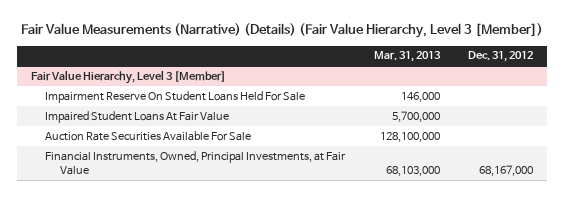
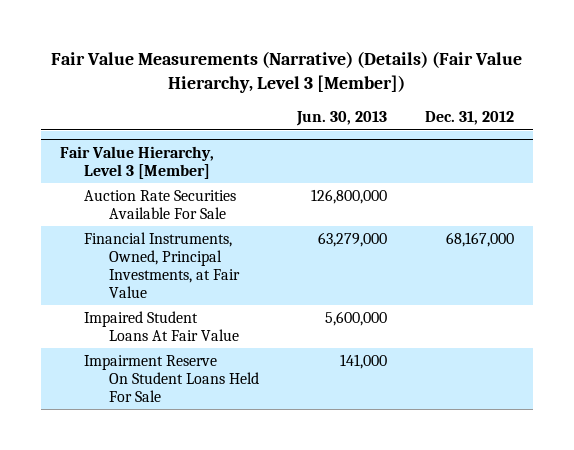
- | Mar. 31, 2013 | Dec. 31, 2012
+ | Jun. 30, 2013 | Dec. 31, 2012
@ Fair Value Hierarchy, Level 3 [Member]
moved down: Impaired Student Loans At Fair Value | 5,600,000 |
moved down: Impairment Reserve On Student Loans Held For Sale | 141,000 |

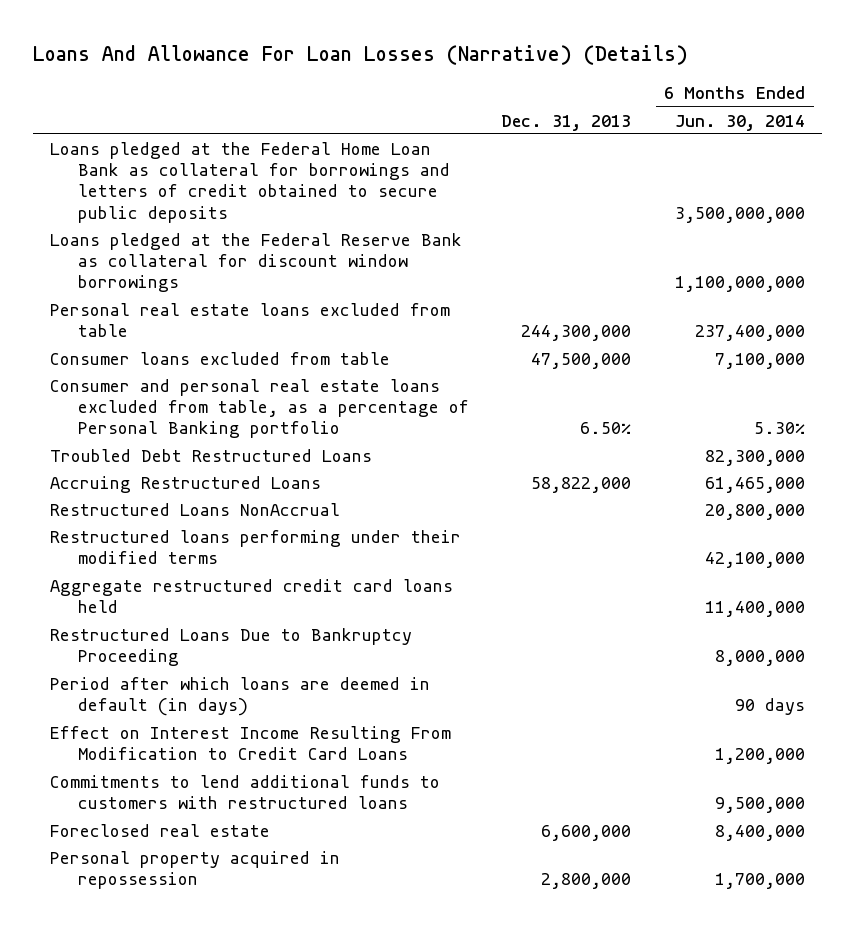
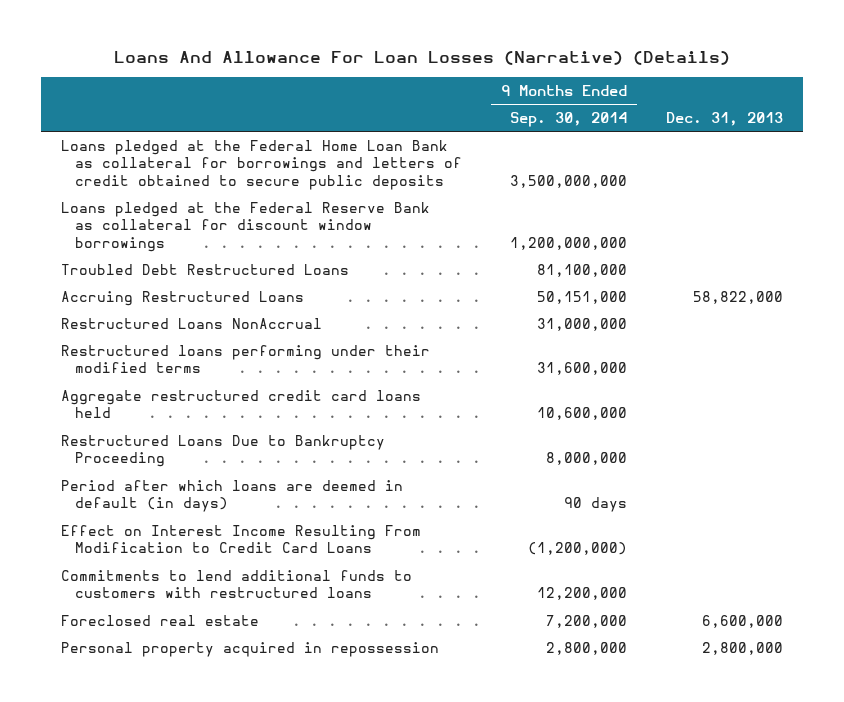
- | Dec. 31, 2013 | 6 Months Ended Jun. 30, 2014
+ | 9 Months Ended Sep. 30, 2014 | Dec. 31, 2013
- Personal real estate loans excluded from table | 244,300,000 | 237,400,000
- Consumer loans excluded from table | 47,500,000 | 7,100,000
- Consumer and personal real estate loans excluded from table, as a percentage of Personal Banking portfolio | 6.50% | 5.30%

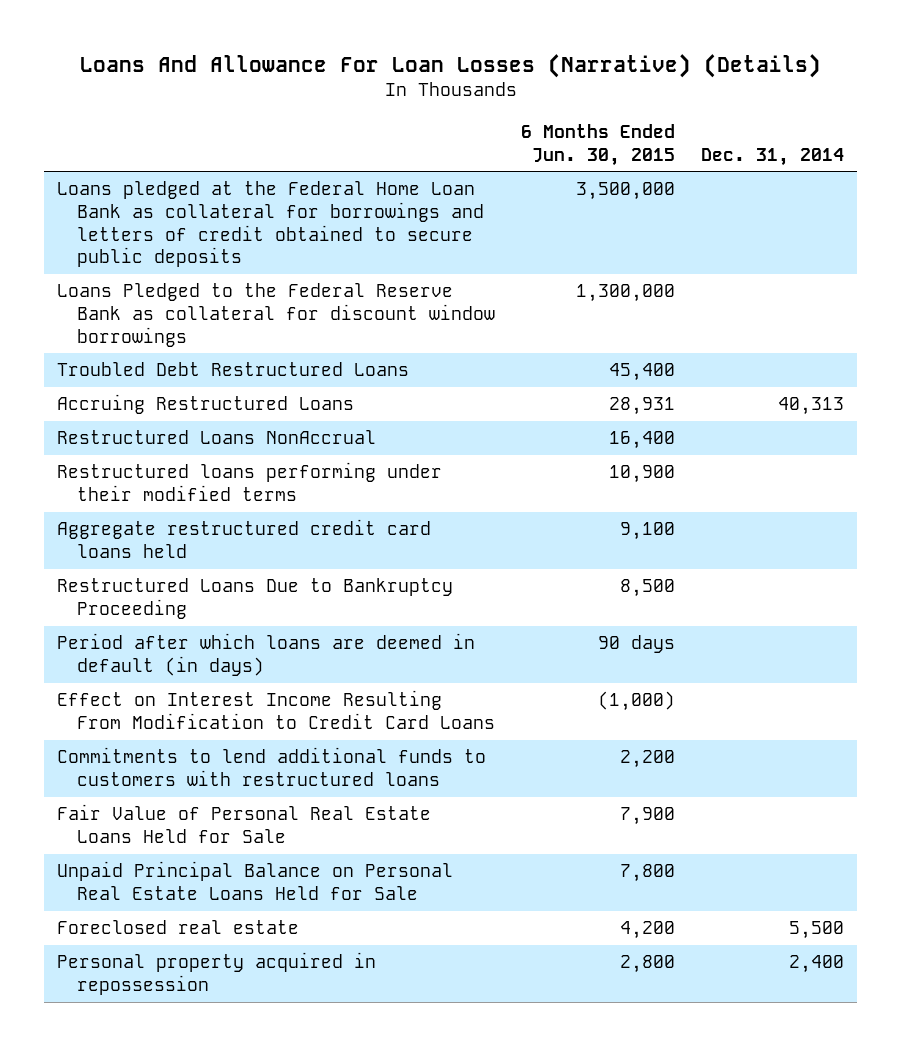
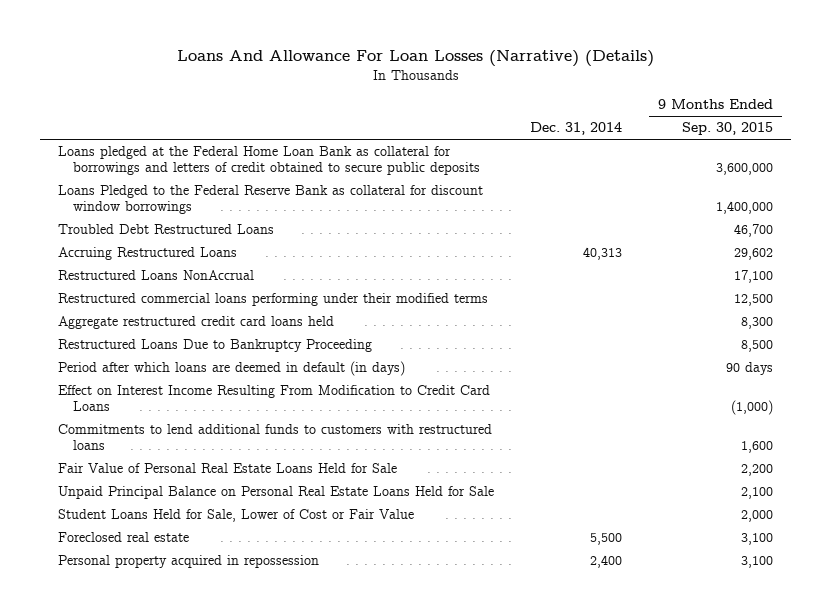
- | 6 Months Ended Jun. 30, 2015 | Dec. 31, 2014
+ | Dec. 31, 2014 | 9 Months Ended Sep. 30, 2015
- Restructured loans performing under their modified terms | 10,900 |
+ Restructured commercial loans performing under their modified terms | | 12,500
+ Student Loans Held for Sale, Lower of Cost or Fair Value | | 2,000

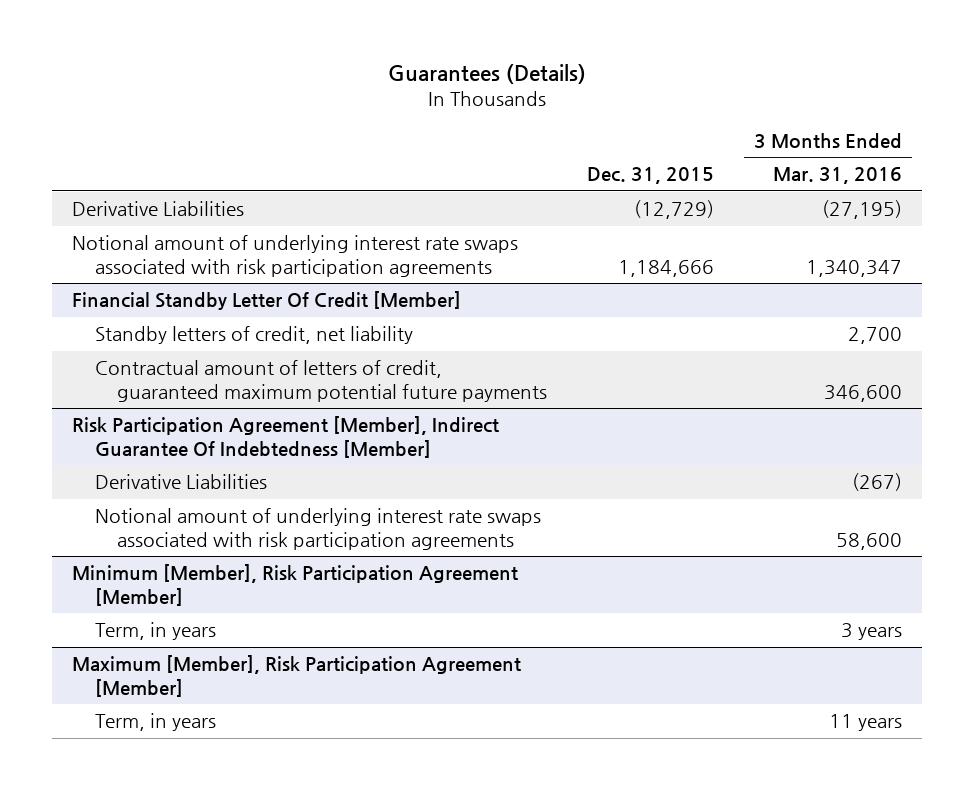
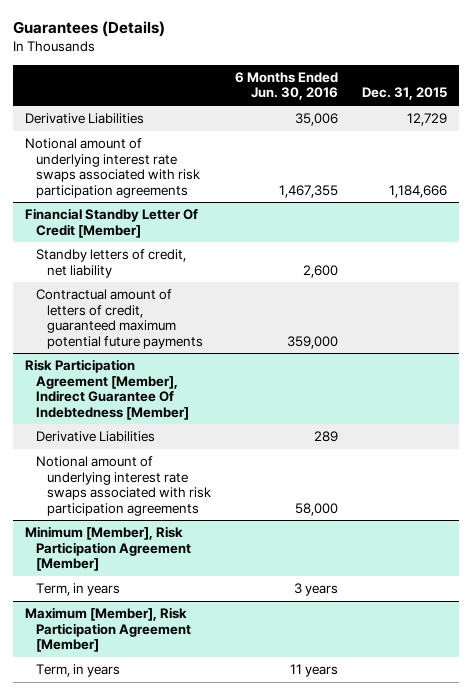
- | Dec. 31, 2015 | 3 Months Ended Mar. 31, 2016
+ | 6 Months Ended Jun. 30, 2016 | Dec. 31, 2015
- Derivative Liabilities | (12,729) | (27,195)
+ Derivative Liabilities | 35,006 | 12,729

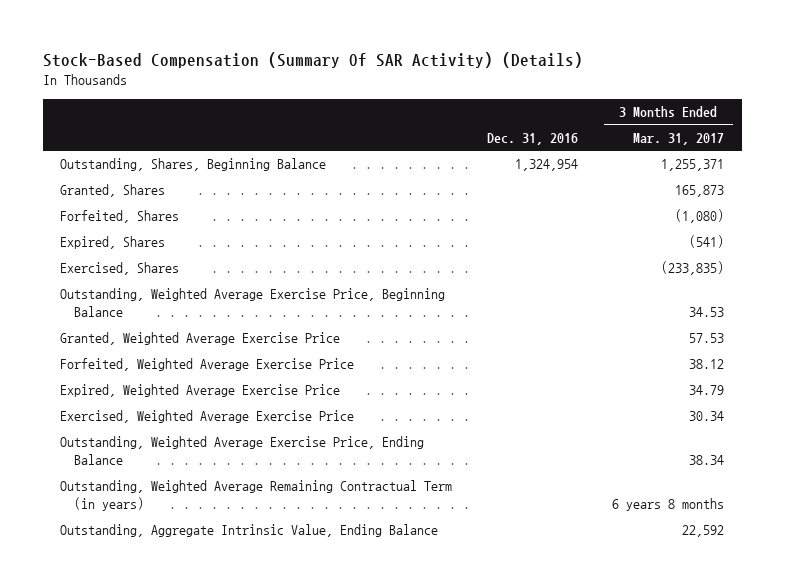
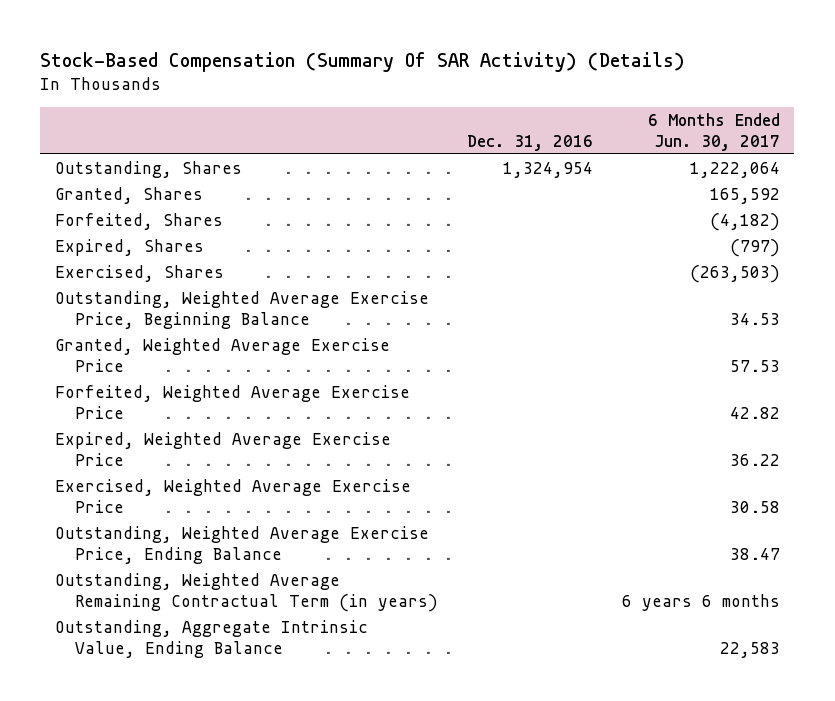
- | Dec. 31, 2016 | 3 Months Ended Mar. 31, 2017
+ | Dec. 31, 2016 | 6 Months Ended Jun. 30, 2017
- Outstanding, Shares, Beginning Balance | 1,324,954 | 1,255,371
+ Outstanding, Shares | 1,324,954 | 1,222,064

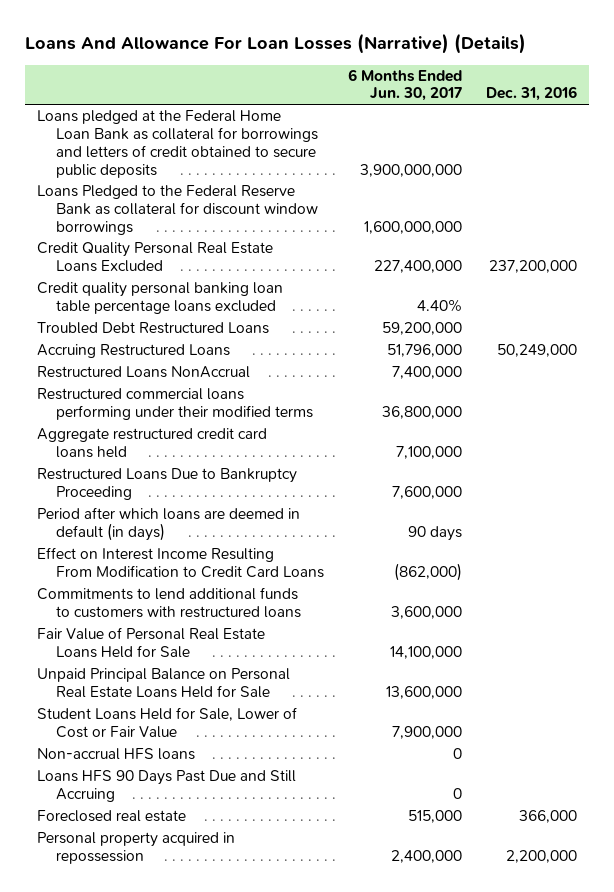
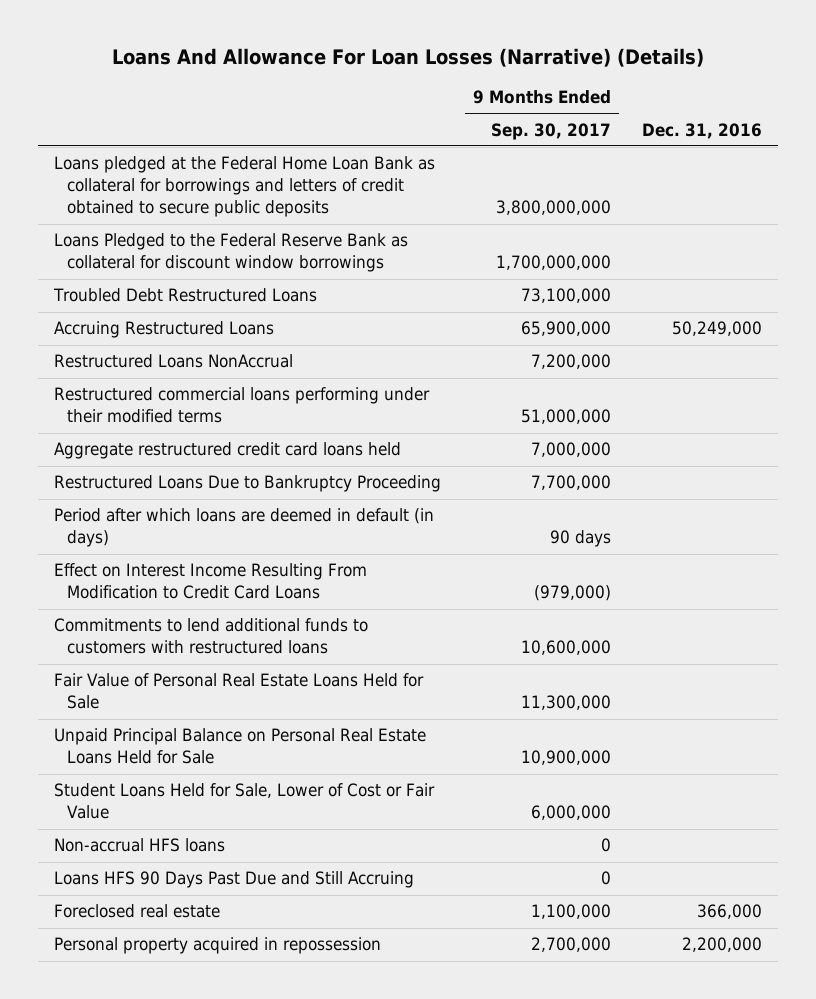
- | 6 Months Ended Jun. 30, 2017 | Dec. 31, 2016
+ | 9 Months Ended Sep. 30, 2017 | Dec. 31, 2016
- Credit Quality Personal Real Estate Loans Excluded | 227,400,000 | 237,200,000
- Credit quality personal banking loan table percentage loans excluded | 4.40% |

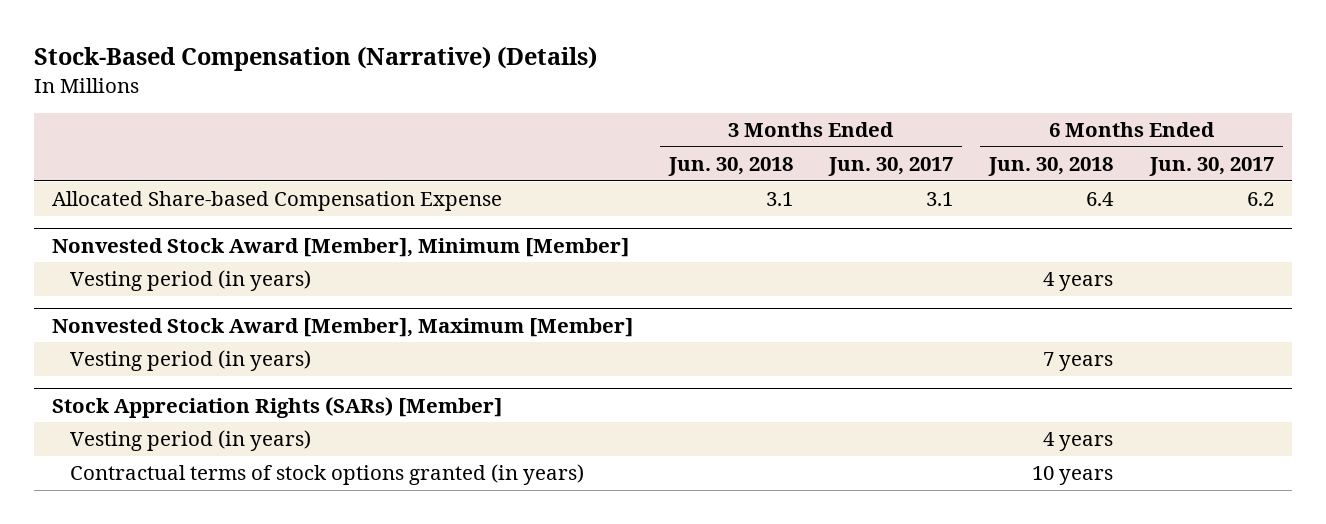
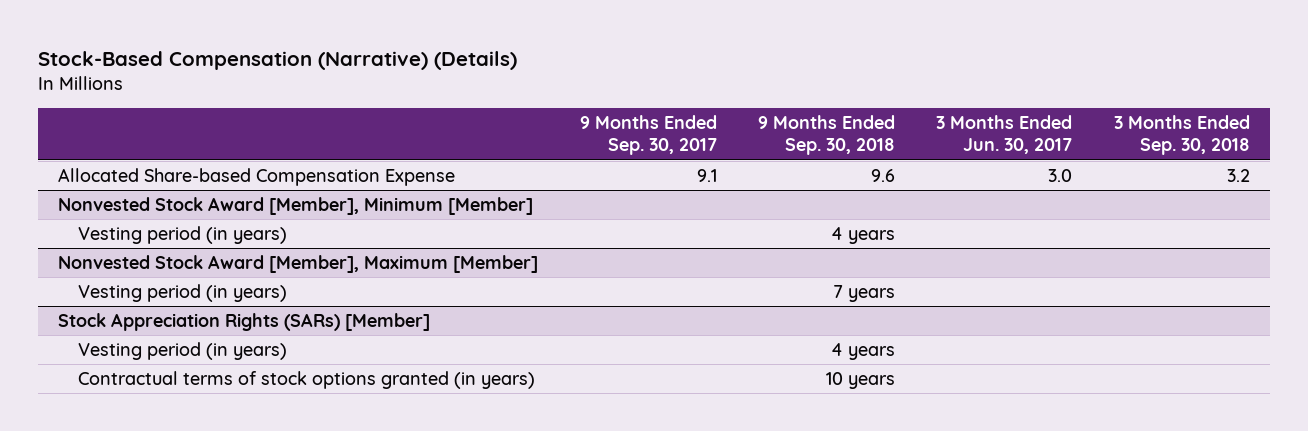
- | 3 Months Ended Jun. 30, 2018 | 3 Months Ended Jun. 30, 2017 | 6 Months Ended Jun. 30, 2018 | 6 Months Ended Jun. 30, 2017
+ | 9 Months Ended Sep. 30, 2017 | 9 Months Ended Sep. 30, 2018 | 3 Months Ended Jun. 30, 2017 | 3 Months Ended Sep. 30, 2018
- Allocated Share-based Compensation Expense | 3.1 | 3.1 | 6.4 | 6.2
+ Allocated Share-based Compensation Expense | 9.1 | 9.6 | 3.0 | 3.2

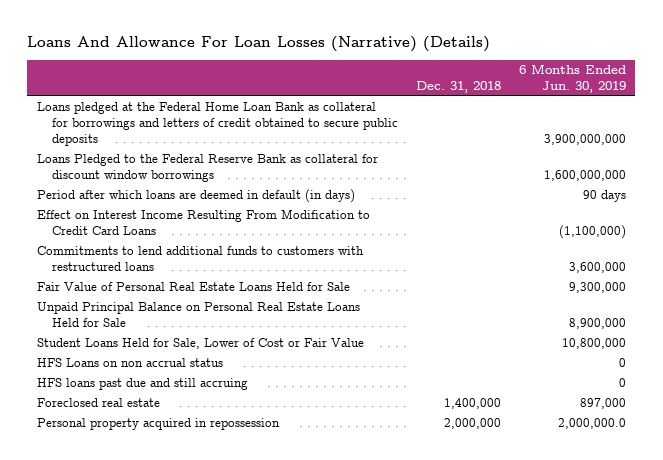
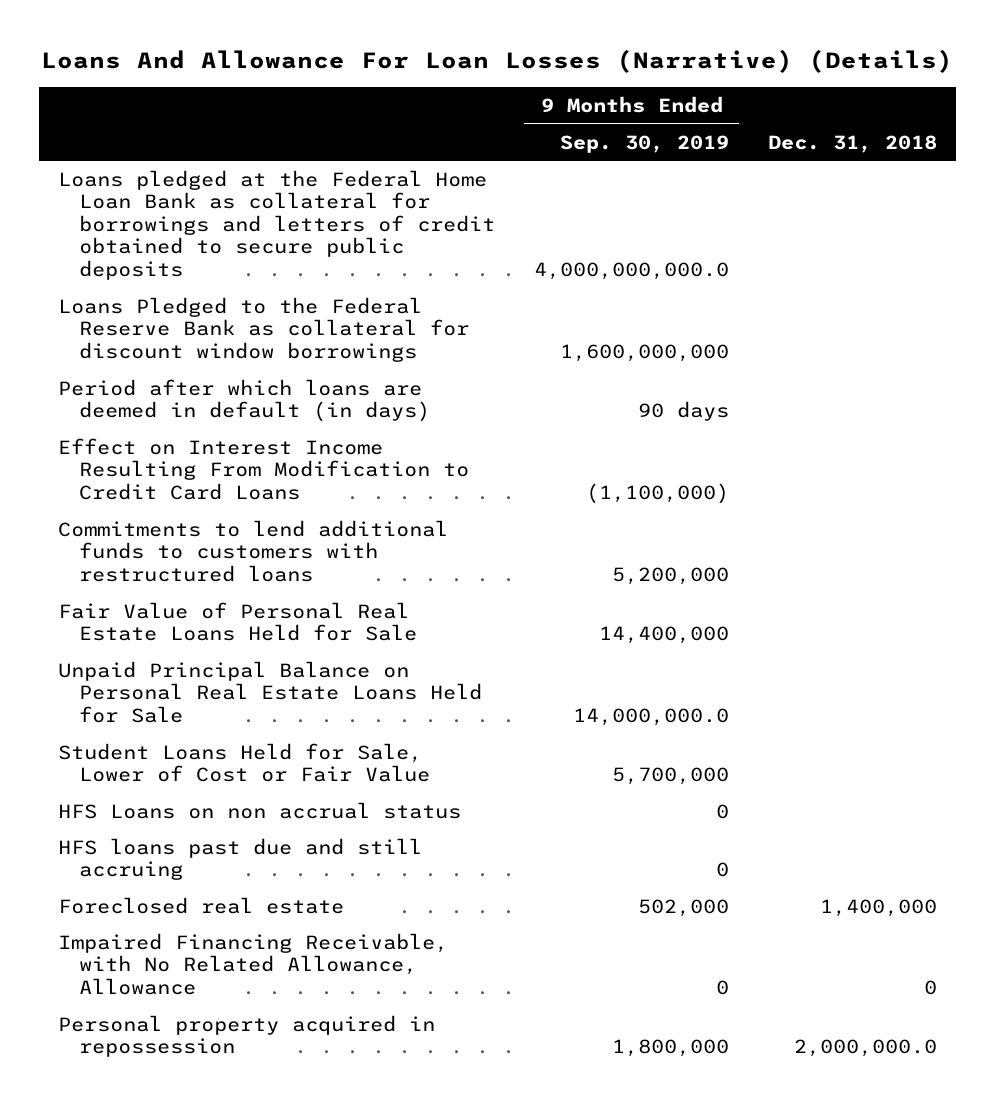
- | Dec. 31, 2018 | 6 Months Ended Jun. 30, 2019
+ | 9 Months Ended Sep. 30, 2019 | Dec. 31, 2018
- Personal property acquired in repossession | 2,000,000 | 2,000,000.0
+ Impaired Financing Receivable, with No Related Allowance, Allowance | 0 | 0
+ Personal property acquired in repossession | 1,800,000 | 2,000,000.0

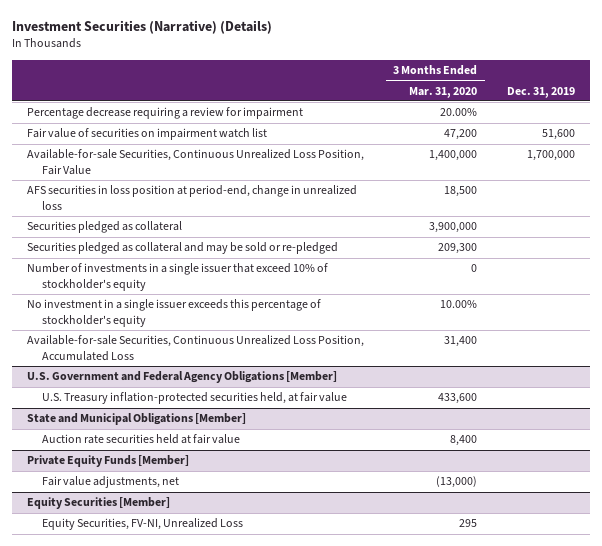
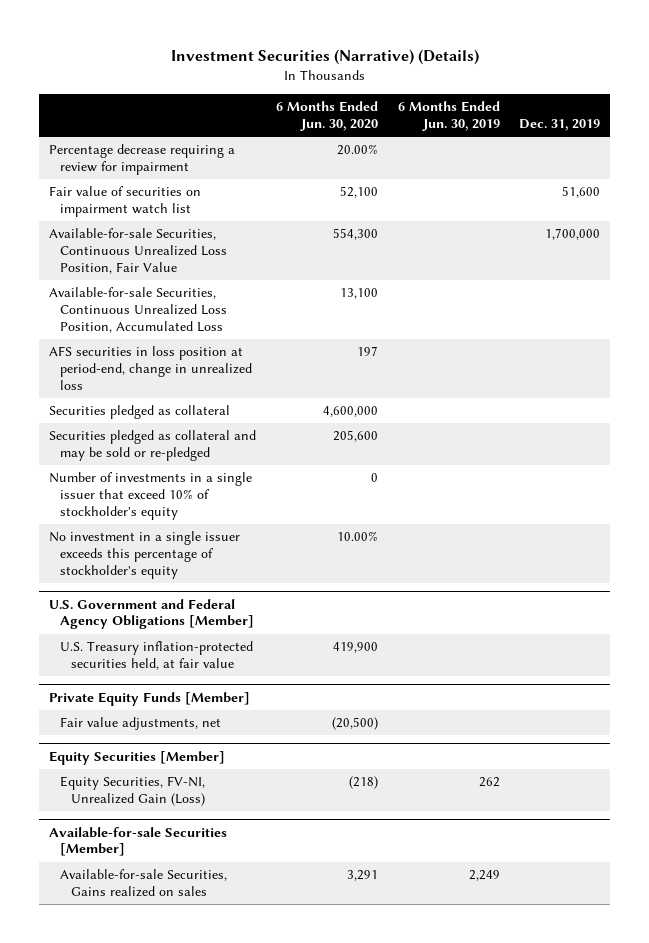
- | 3 Months Ended Mar. 31, 2020 | Dec. 31, 2019
+ | 6 Months Ended Jun. 30, 2020 | 6 Months Ended Jun. 30, 2019 | Dec. 31, 2019
moved up: Available-for-sale Securities, Continuous Unrealized Loss Position, Accumulated Loss | 13,100 | |
- State and Municipal Obligations [Member]
- Auction rate securities held at fair value | 8,400 |
@ Equity Securities [Member]
- Equity Securities, FV-NI, Unrealized Loss | 295 |
+ Equity Securities, FV-NI, Unrealized Gain (Loss) | (218) | 262 |
+ Available-for-sale Securities [Member]
+ Available-for-sale Securities, Gains realized on sales | 3,291 | 2,249 |

